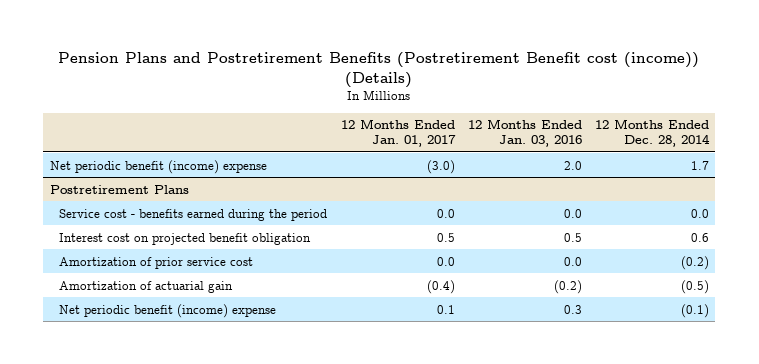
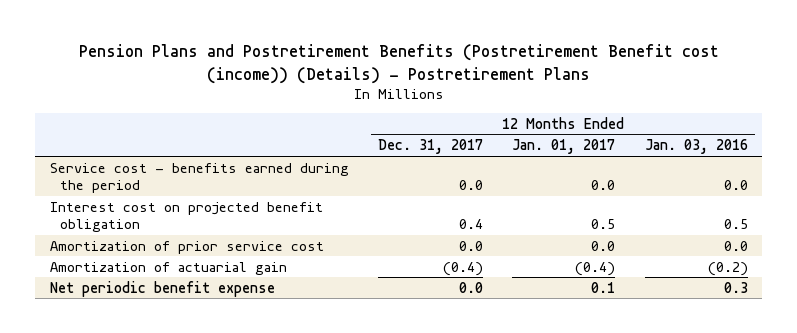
- Pension Plans and Postretirement Benefits (Postretirement Benefit cost (income)) (Details)
+ Pension Plans and Postretirement Benefits (Postretirement Benefit cost (income)) (Details) - Postretirement Plans
- | 12 Months Ended Jan. 01, 2017 | 12 Months Ended Jan. 03, 2016 | 12 Months Ended Dec. 28, 2014
+ | 12 Months Ended Dec. 31, 2017 | 12 Months Ended Jan. 01, 2017 | 12 Months Ended Jan. 03, 2016
- Net periodic benefit (income) expense | (3.0) | 2.0 | 1.7
- Postretirement Plans
- Net periodic benefit (income) expense | 0.1 | 0.3 | (0.1)
+ Net periodic benefit expense | 0.0 | 0.1 | 0.3

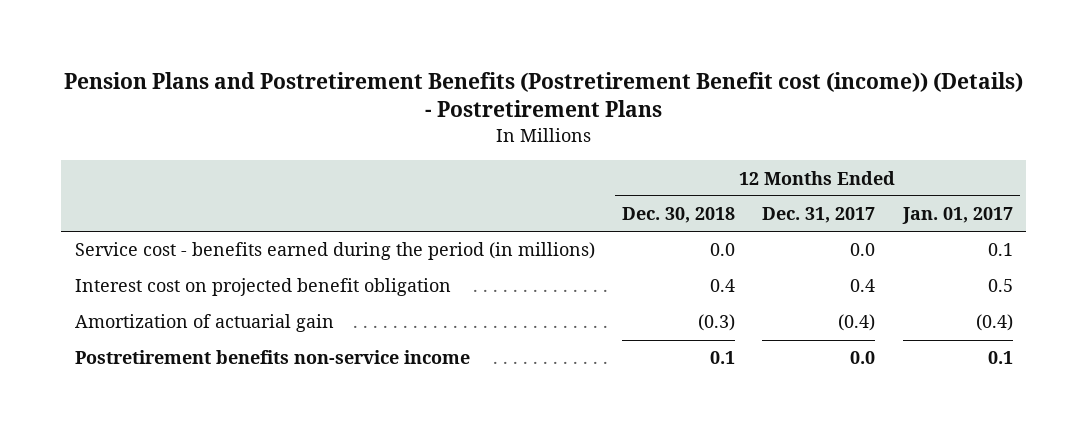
- | 12 Months Ended Dec. 31, 2017 | 12 Months Ended Jan. 01, 2017 | 12 Months Ended Jan. 03, 2016
+ | 12 Months Ended Dec. 30, 2018 | 12 Months Ended Dec. 31, 2017 | 12 Months Ended Jan. 01, 2017
- Service cost - benefits earned during the period | 0.0 | 0.0 | 0.0
+ Service cost - benefits earned during the period (in millions) | 0.0 | 0.0 | 0.1
- Amortization of prior service cost | 0.0 | 0.0 | 0.0
- Net periodic benefit expense | 0.0 | 0.1 | 0.3
+ Postretirement benefits non-service income | 0.1 | 0.0 | 0.1

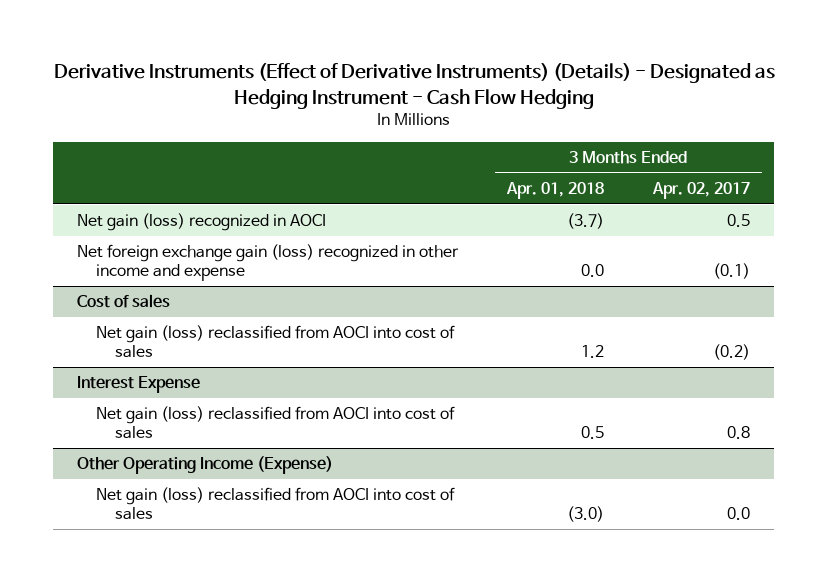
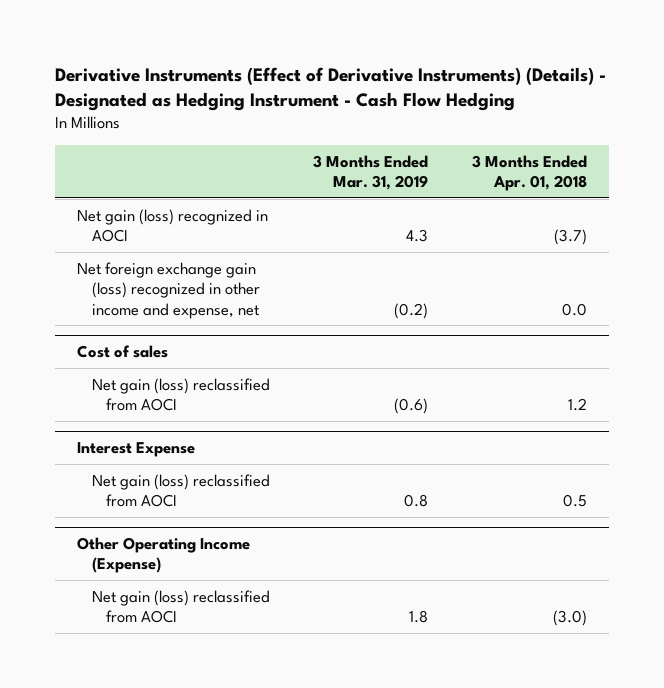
- | 3 Months Ended Apr. 01, 2018 | 3 Months Ended Apr. 02, 2017
+ | 3 Months Ended Mar. 31, 2019 | 3 Months Ended Apr. 01, 2018
- Net foreign exchange gain (loss) recognized in other income and expense | 0.0 | (0.1)
+ Net foreign exchange gain (loss) recognized in other income and expense, net | (0.2) | 0.0
@ Cost of sales
- Net gain (loss) reclassified from AOCI into cost of sales | 1.2 | (0.2)
+ Net gain (loss) reclassified from AOCI | (0.6) | 1.2
@ Interest Expense
- Net gain (loss) reclassified from AOCI into cost of sales | 0.5 | 0.8
+ Net gain (loss) reclassified from AOCI | 0.8 | 0.5
@ Other Operating Income (Expense)
- Net gain (loss) reclassified from AOCI into cost of sales | (3.0) | 0.0
+ Net gain (loss) reclassified from AOCI | 1.8 | (3.0)

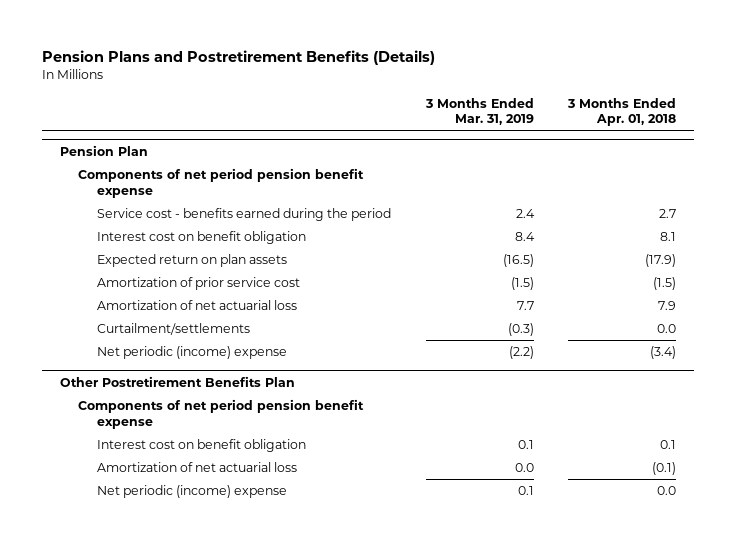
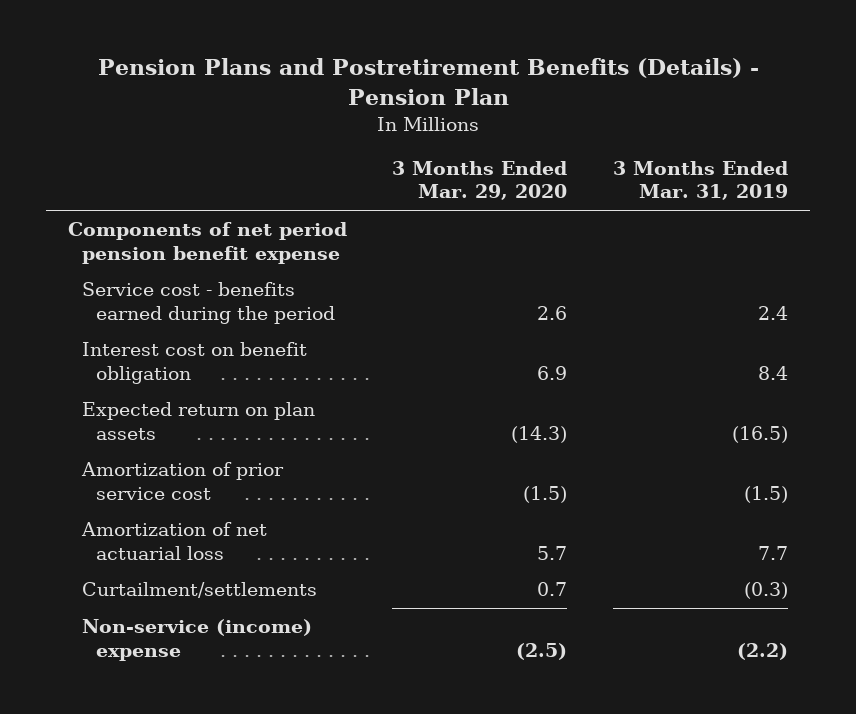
- Pension Plans and Postretirement Benefits (Details)
+ Pension Plans and Postretirement Benefits (Details) - Pension Plan
- | 3 Months Ended Mar. 31, 2019 | 3 Months Ended Apr. 01, 2018
+ | 3 Months Ended Mar. 29, 2020 | 3 Months Ended Mar. 31, 2019
- Pension Plan
- Net periodic (income) expense | (2.2) | (3.4)
- Other Postretirement Benefits Plan
- Components of net period pension benefit expense
- Interest cost on benefit obligation | 0.1 | 0.1
- Amortization of net actuarial loss | 0.0 | (0.1)
- Net periodic (income) expense | 0.1 | 0.0
+ Non-service (income) expense | (2.5) | (2.2)

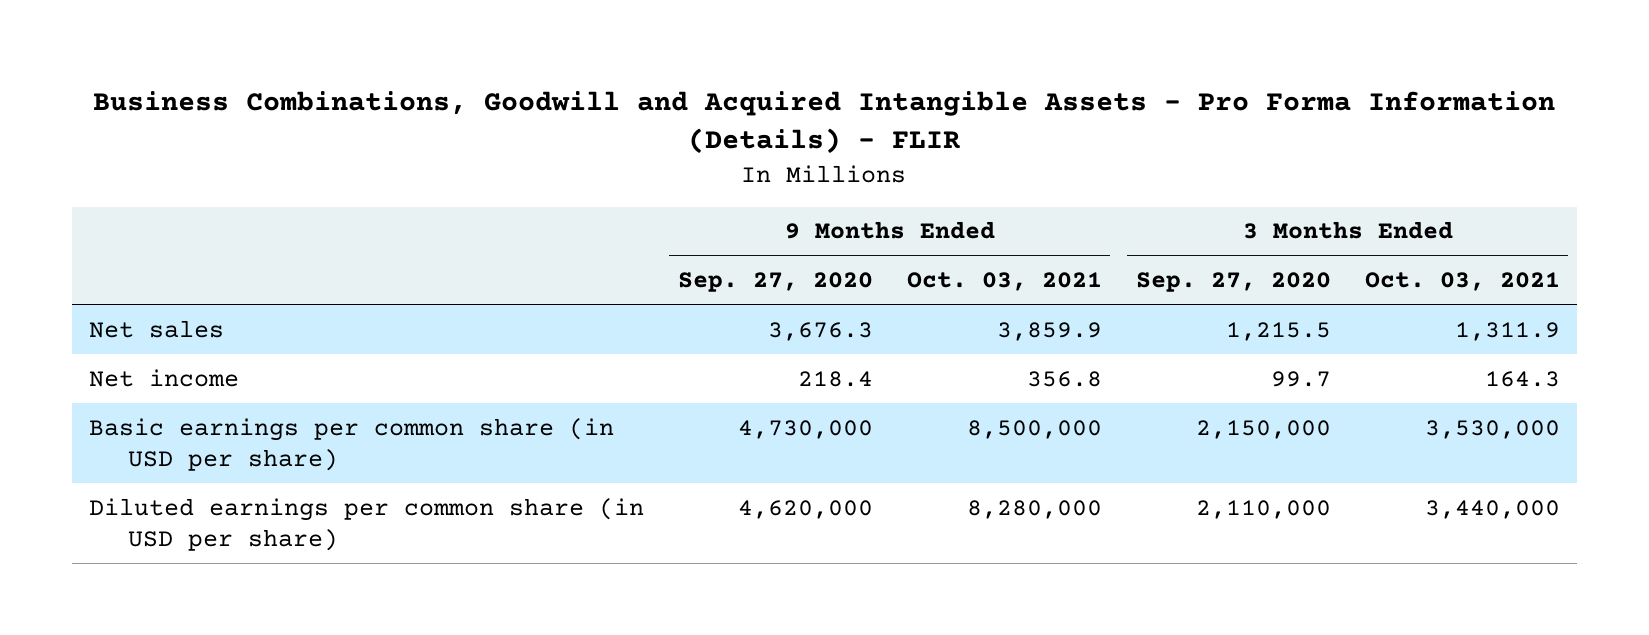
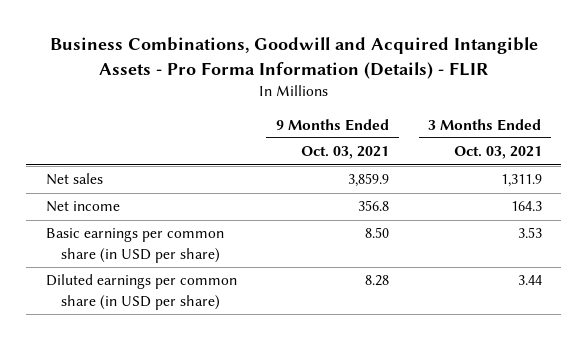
- | 9 Months Ended Sep. 27, 2020 | 9 Months Ended Oct. 03, 2021 | 3 Months Ended Sep. 27, 2020 | 3 Months Ended Oct. 03, 2021
+ | 9 Months Ended Oct. 03, 2021 | 3 Months Ended Oct. 03, 2021
- Basic earnings per common share (in USD per share) | 4,730,000 | 8,500,000 | 2,150,000 | 3,530,000
- Diluted earnings per common share (in USD per share) | 4,620,000 | 8,280,000 | 2,110,000 | 3,440,000
+ Basic earnings per common share (in USD per share) | 8.50 | 3.53
+ Diluted earnings per common share (in USD per share) | 8.28 | 3.44

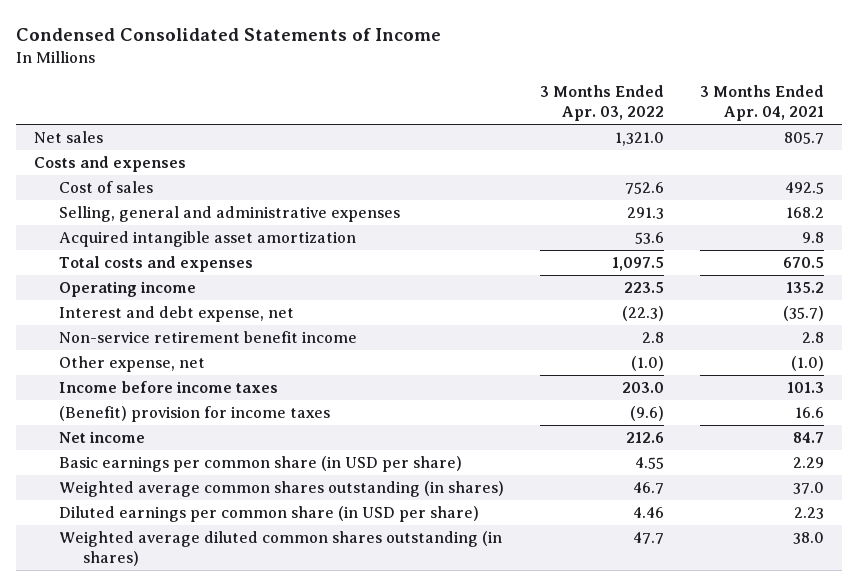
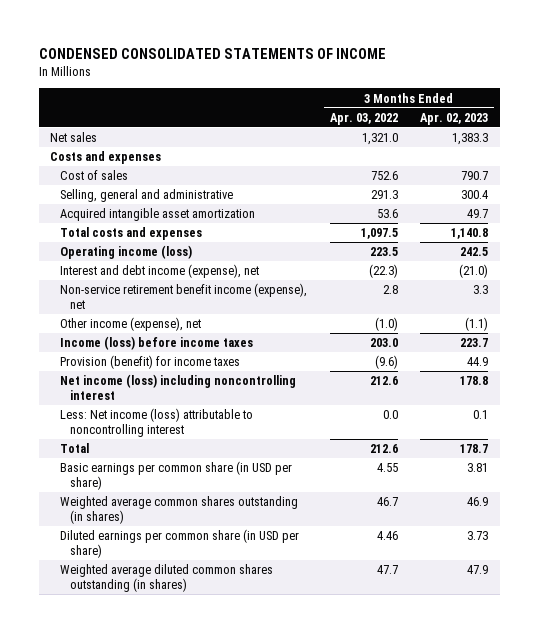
- Condensed Consolidated Statements of Income
+ CONDENSED CONSOLIDATED STATEMENTS OF INCOME
- | 3 Months Ended Apr. 03, 2022 | 3 Months Ended Apr. 04, 2021
+ | 3 Months Ended Apr. 03, 2022 | 3 Months Ended Apr. 02, 2023
- Selling, general and administrative expenses | 291.3 | 168.2
+ Selling, general and administrative | 291.3 | 300.4
- Operating income | 223.5 | 135.2
- Interest and debt expense, net | (22.3) | (35.7)
- Non-service retirement benefit income | 2.8 | 2.8
- Other expense, net | (1.0) | (1.0)
- Income before income taxes | 203.0 | 101.3
- (Benefit) provision for income taxes | (9.6) | 16.6
- Net income | 212.6 | 84.7
+ Operating income (loss) | 223.5 | 242.5
+ Interest and debt income (expense), net | (22.3) | (21.0)
+ Non-service retirement benefit income (expense), net | 2.8 | 3.3
+ Other income (expense), net | (1.0) | (1.1)
+ Income (loss) before income taxes | 203.0 | 223.7
+ Provision (benefit) for income taxes | (9.6) | 44.9
+ Net income (loss) including noncontrolling interest | 212.6 | 178.8
+ Less: Net income (loss) attributable to noncontrolling interest | 0.0 | 0.1
+ Total | 212.6 | 178.7

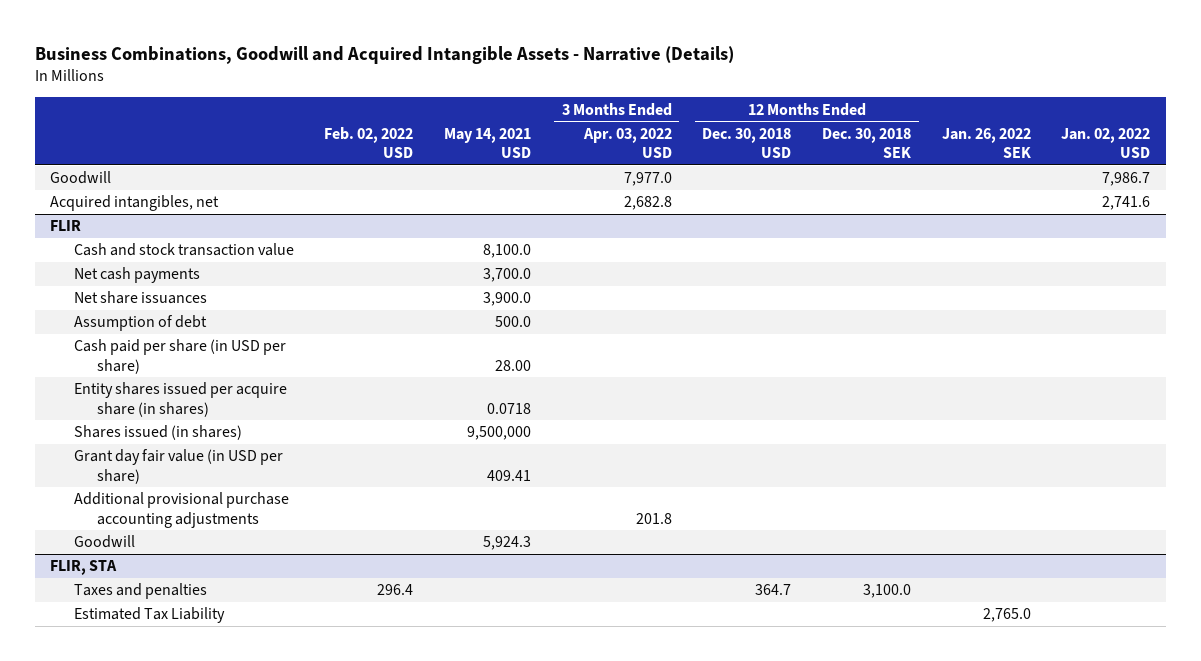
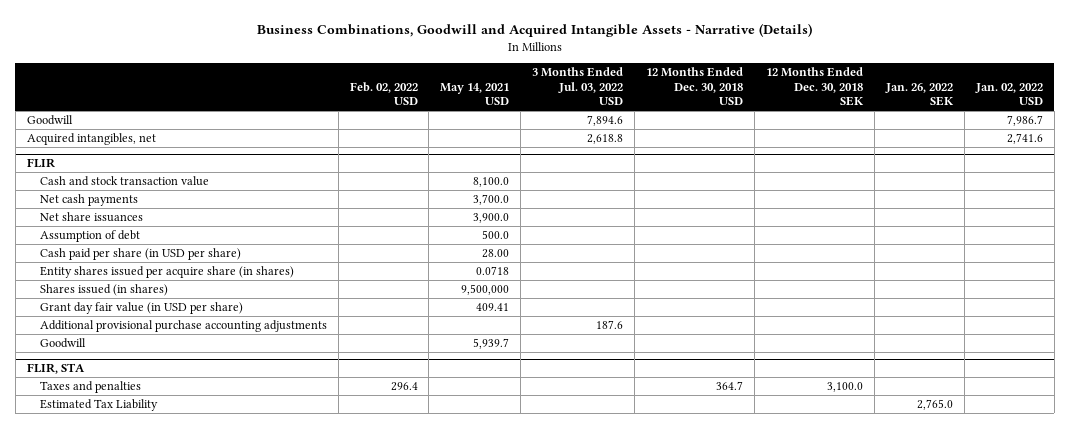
- | Feb. 02, 2022 USD | May 14, 2021 USD | 3 Months Ended Apr. 03, 2022 USD | 12 Months Ended Dec. 30, 2018 USD | 12 Months Ended Dec. 30, 2018 SEK | Jan. 26, 2022 SEK | Jan. 02, 2022 USD
+ | Feb. 02, 2022 USD | May 14, 2021 USD | 3 Months Ended Jul. 03, 2022 USD | 12 Months Ended Dec. 30, 2018 USD | 12 Months Ended Dec. 30, 2018 SEK | Jan. 26, 2022 SEK | Jan. 02, 2022 USD
@ FLIR
- Goodwill | | 5,924.3 | | | | |
+ Goodwill | | 5,939.7 | | | | |

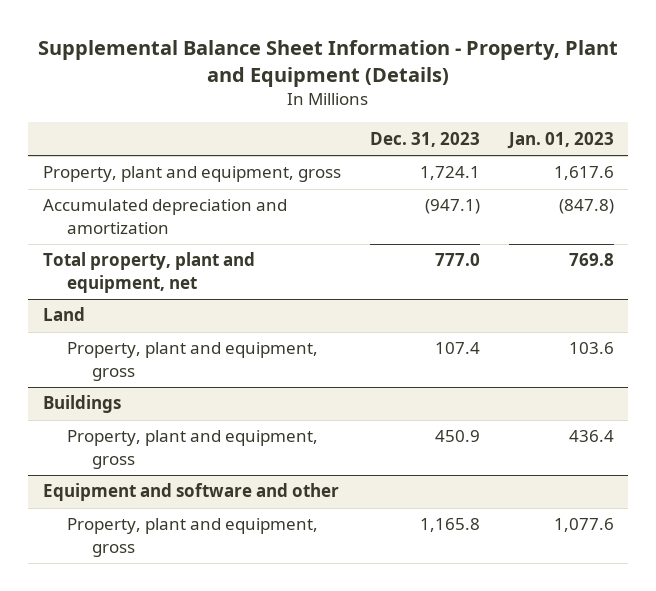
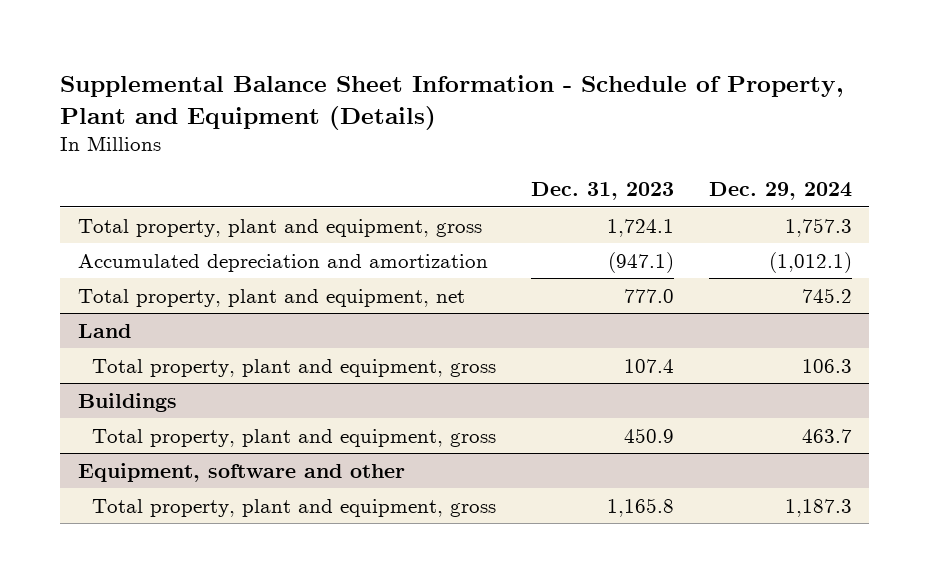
- Supplemental Balance Sheet Information - Property, Plant and Equipment (Details)
+ Supplemental Balance Sheet Information - Schedule of Property, Plant and Equipment (Details)
- | Dec. 31, 2023 | Jan. 01, 2023
+ | Dec. 31, 2023 | Dec. 29, 2024
- Property, plant and equipment, gross | 1,724.1 | 1,617.6
+ Total property, plant and equipment, gross | 1,724.1 | 1,757.3
@ Land
- Property, plant and equipment, gross | 107.4 | 103.6
+ Total property, plant and equipment, gross | 107.4 | 106.3
@ Buildings
- Property, plant and equipment, gross | 450.9 | 436.4
- Equipment and software and other
- Property, plant and equipment, gross | 1,165.8 | 1,077.6
@ Buildings
+ Total property, plant and equipment, gross | 450.9 | 463.7
+ Equipment, software and other
+ Total property, plant and equipment, gross | 1,165.8 | 1,187.3

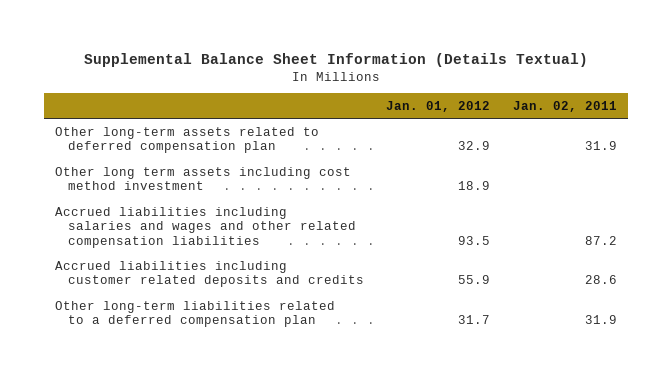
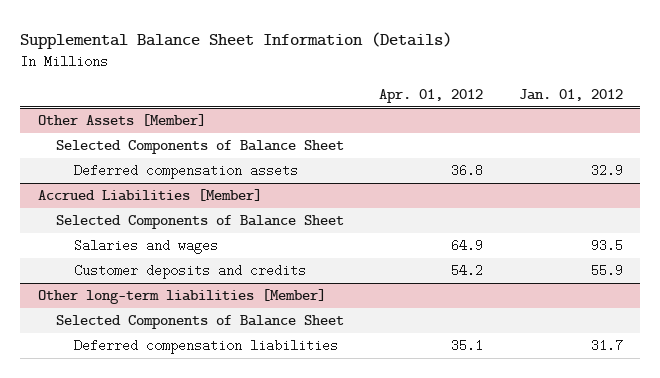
- Supplemental Balance Sheet Information (Details Textual)
+ Supplemental Balance Sheet Information (Details)
- | Jan. 01, 2012 | Jan. 02, 2011
+ | Apr. 01, 2012 | Jan. 01, 2012
- Other long-term assets related to deferred compensation plan | 32.9 | 31.9
- Other long term assets including cost method investment | 18.9 |
- Accrued liabilities including salaries and wages and other related compensation liabilities | 93.5 | 87.2
- Accrued liabilities including customer related deposits and credits | 55.9 | 28.6
- Other long-term liabilities related to a deferred compensation plan | 31.7 | 31.9
+ Other Assets [Member]
+ Selected Components of Balance Sheet
+ Deferred compensation assets | 36.8 | 32.9
+ Accrued Liabilities [Member]
+ Selected Components of Balance Sheet
+ Salaries and wages | 64.9 | 93.5
+ Customer deposits and credits | 54.2 | 55.9
+ Other long-term liabilities [Member]
+ Selected Components of Balance Sheet
+ Deferred compensation liabilities | 35.1 | 31.7

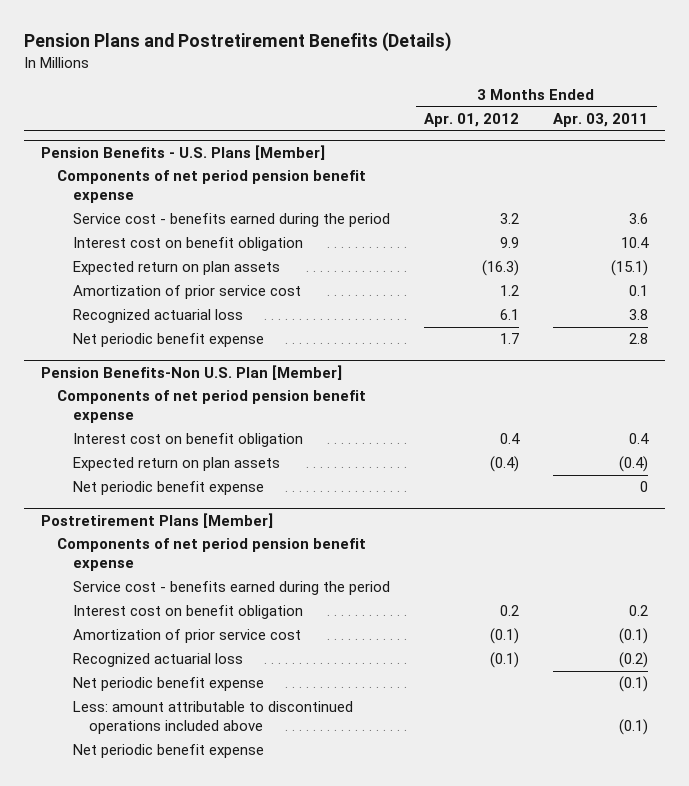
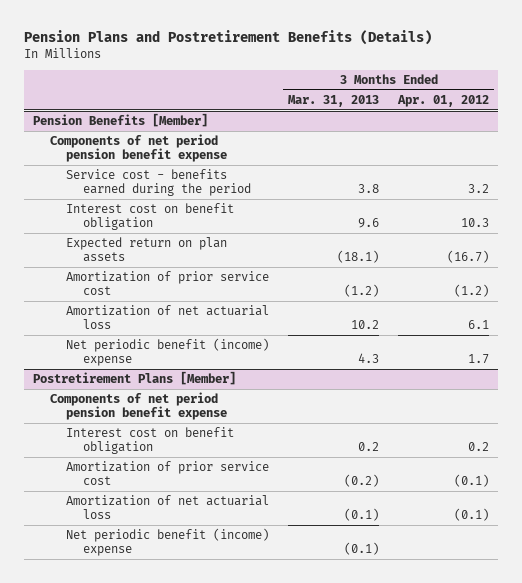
- | 3 Months Ended Apr. 01, 2012 | 3 Months Ended Apr. 03, 2011
+ | 3 Months Ended Mar. 31, 2013 | 3 Months Ended Apr. 01, 2012
- Pension Benefits - U.S. Plans [Member]
+ Pension Benefits [Member]
- Interest cost on benefit obligation | 9.9 | 10.4
- Expected return on plan assets | (16.3) | (15.1)
- Amortization of prior service cost | 1.2 | 0.1
- Recognized actuarial loss | 6.1 | 3.8
- Net periodic benefit expense | 1.7 | 2.8
- Pension Benefits-Non U.S. Plan [Member]
- Components of net period pension benefit expense
- Interest cost on benefit obligation | 0.4 | 0.4
- Expected return on plan assets | (0.4) | (0.4)
- Net periodic benefit expense | | 0
+ Interest cost on benefit obligation | 9.6 | 10.3
+ Expected return on plan assets | (18.1) | (16.7)
+ Amortization of prior service cost | (1.2) | (1.2)
+ Amortization of net actuarial loss | 10.2 | 6.1
+ Net periodic benefit (income) expense | 4.3 | 1.7
@ Postretirement Plans [Member]
- Service cost - benefits earned during the period
- Recognized actuarial loss | (0.1) | (0.2)
- Net periodic benefit expense | | (0.1)
- Less: amount attributable to discontinued operations included above | | (0.1)
- Net periodic benefit expense
+ Amortization of net actuarial loss | (0.1) | (0.1)
+ Net periodic benefit (income) expense | (0.1) |

